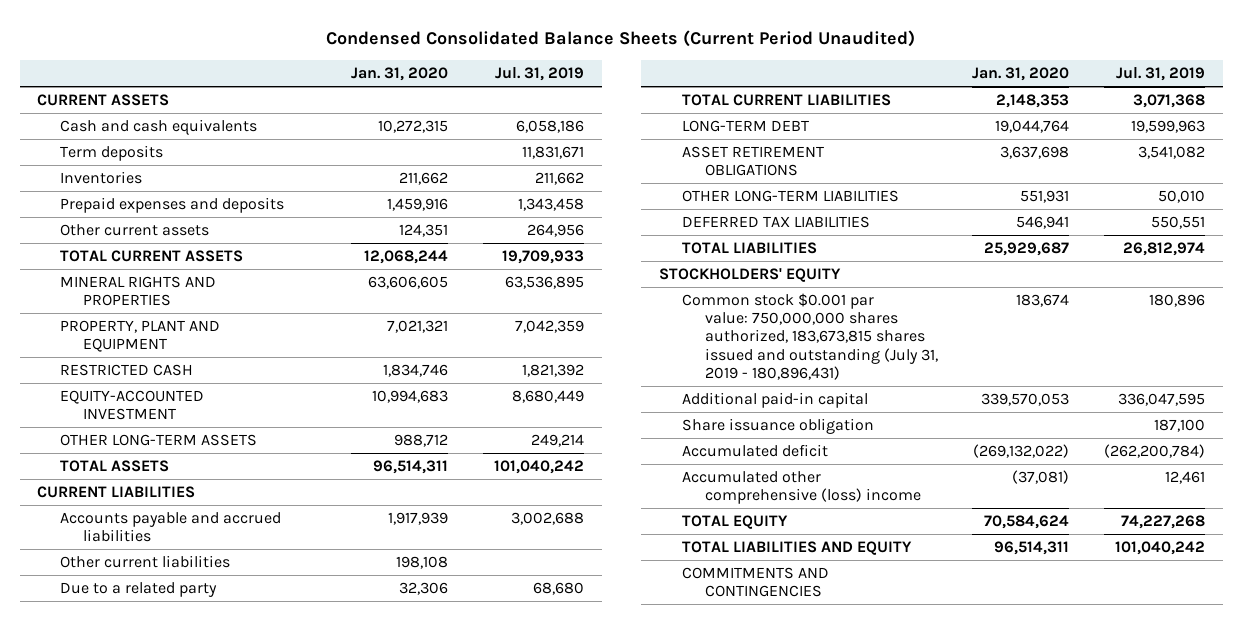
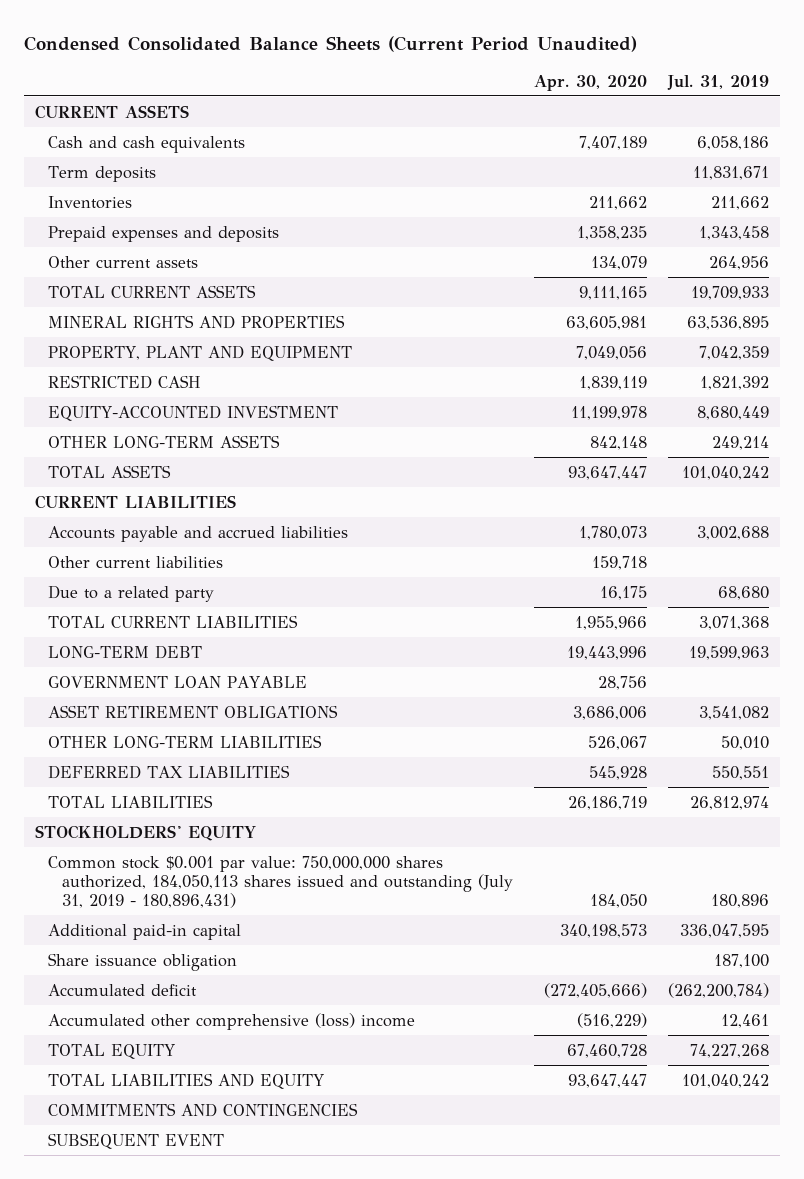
- | Jan. 31, 2020 | Jul. 31, 2019
+ | Apr. 30, 2020 | Jul. 31, 2019
+ GOVERNMENT LOAN PAYABLE | 28,756 |
- Common stock $0.001 par value: 750,000,000 shares authorized, 183,673,815 shares issued and outstanding (July 31, 2019 - 180,896,431) | 183,674 | 180,896
+ Common stock $0.001 par value: 750,000,000 shares authorized, 184,050,113 shares issued and outstanding (July 31, 2019 - 180,896,431) | 184,050 | 180,896
+ SUBSEQUENT EVENT

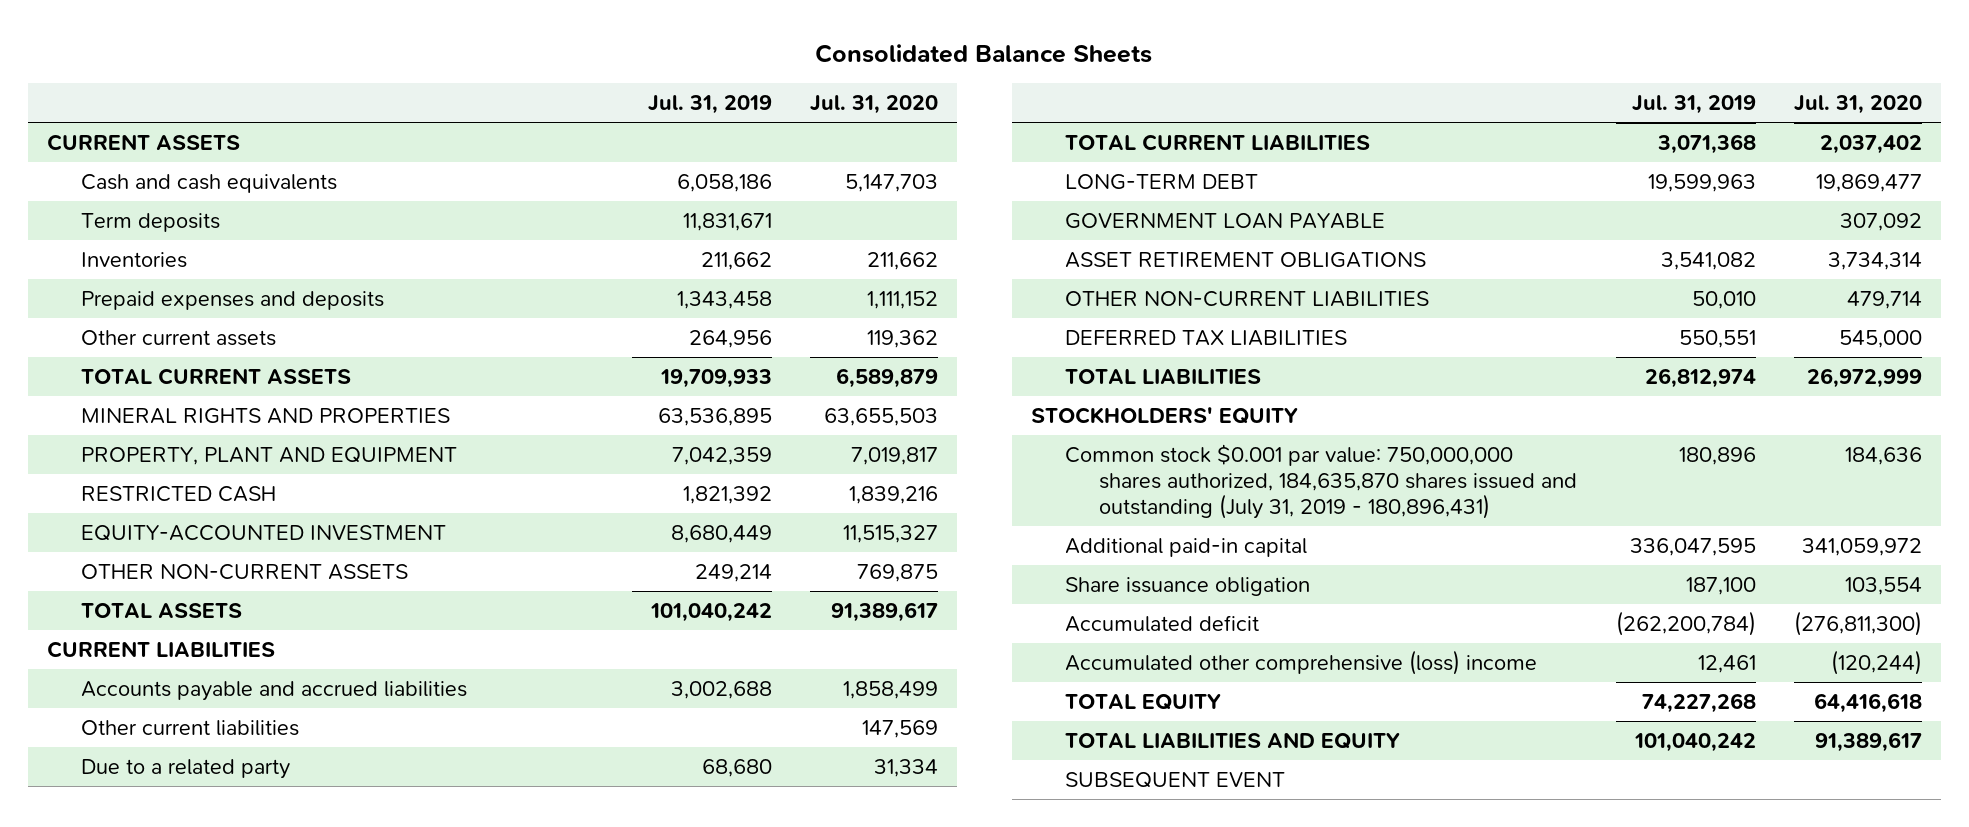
- Condensed Consolidated Balance Sheets (Current Period Unaudited)
+ Consolidated Balance Sheets
- | Apr. 30, 2020 | Jul. 31, 2019
+ | Jul. 31, 2019 | Jul. 31, 2020
- OTHER LONG-TERM ASSETS | 842,148 | 249,214
+ OTHER NON-CURRENT ASSETS | 249,214 | 769,875
- OTHER LONG-TERM LIABILITIES | 526,067 | 50,010
+ OTHER NON-CURRENT LIABILITIES | 50,010 | 479,714
- Common stock $0.001 par value: 750,000,000 shares authorized, 184,050,113 shares issued and outstanding (July 31, 2019 - 180,896,431) | 184,050 | 180,896
+ Common stock $0.001 par value: 750,000,000 shares authorized, 184,635,870 shares issued and outstanding (July 31, 2019 - 180,896,431) | 180,896 | 184,636
- COMMITMENTS AND CONTINGENCIES

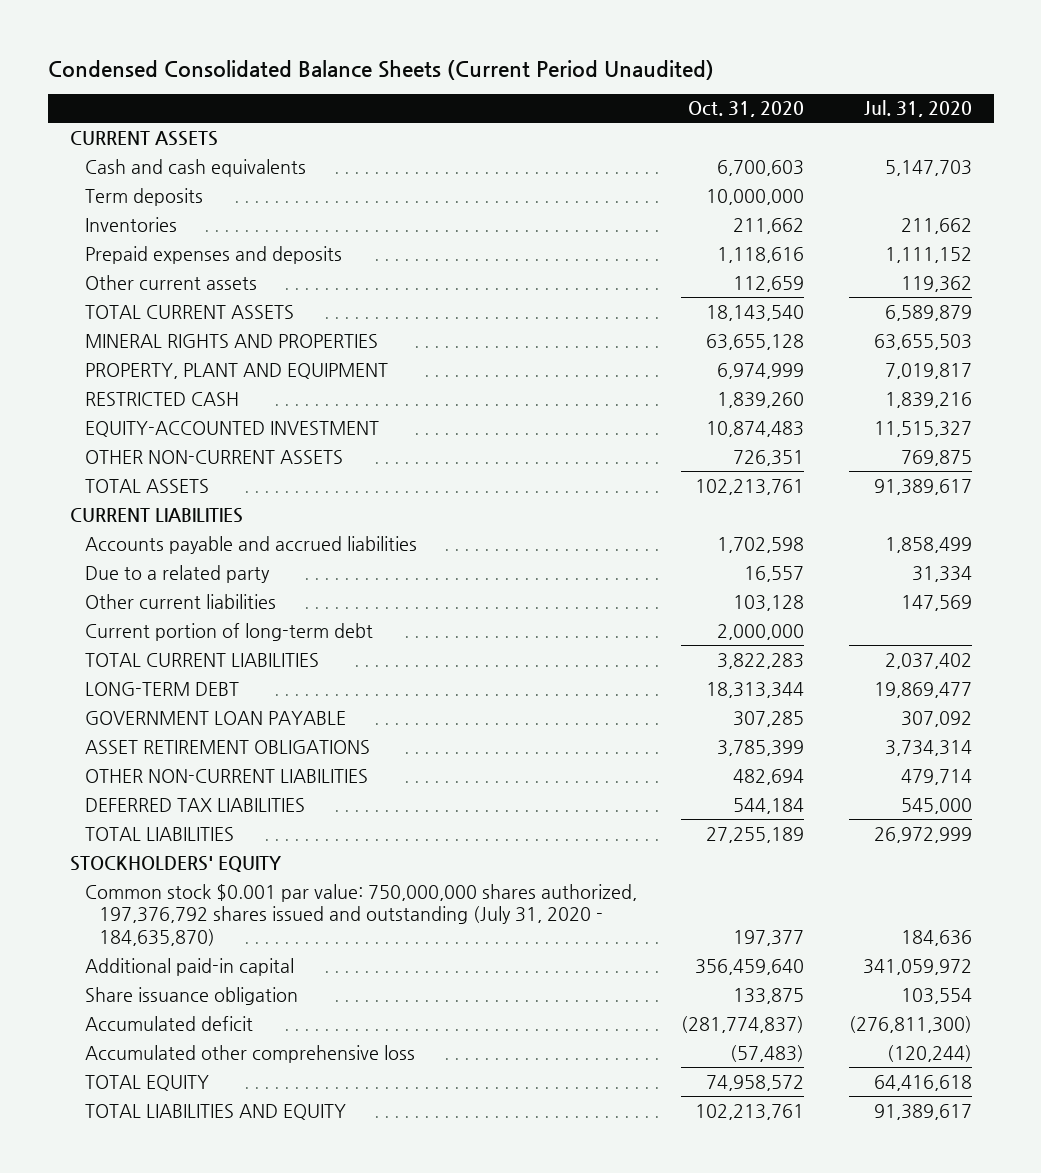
- Consolidated Balance Sheets
+ Condensed Consolidated Balance Sheets (Current Period Unaudited)
- | Jul. 31, 2019 | Jul. 31, 2020
+ | Oct. 31, 2020 | Jul. 31, 2020
moved down: Other current liabilities | 103,128 | 147,569
+ Current portion of long-term debt | 2,000,000 |
- Common stock $0.001 par value: 750,000,000 shares authorized, 184,635,870 shares issued and outstanding (July 31, 2019 - 180,896,431) | 180,896 | 184,636
+ Common stock $0.001 par value: 750,000,000 shares authorized, 197,376,792 shares issued and outstanding (July 31, 2020 - 184,635,870) | 197,377 | 184,636
- Accumulated other comprehensive (loss) income | 12,461 | (120,244)
+ Accumulated other comprehensive loss | (57,483) | (120,244)
- SUBSEQUENT EVENT

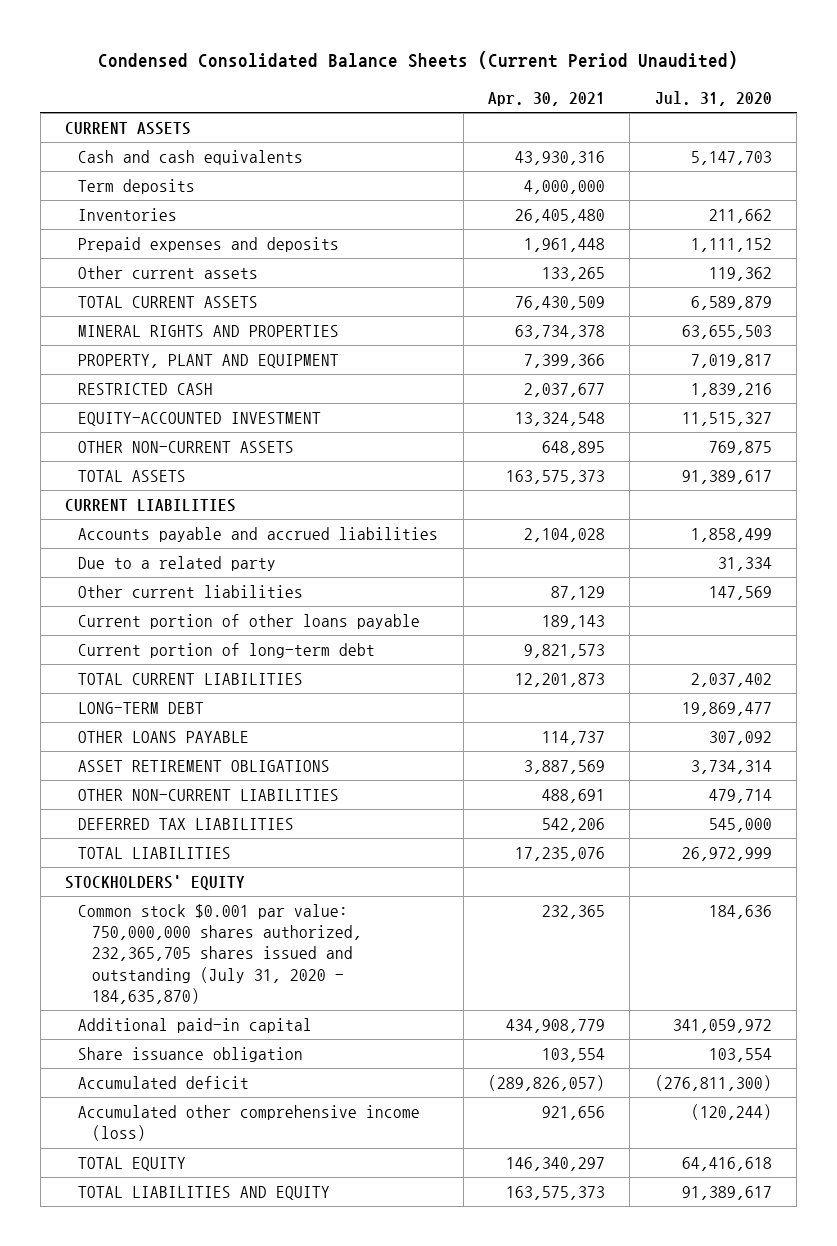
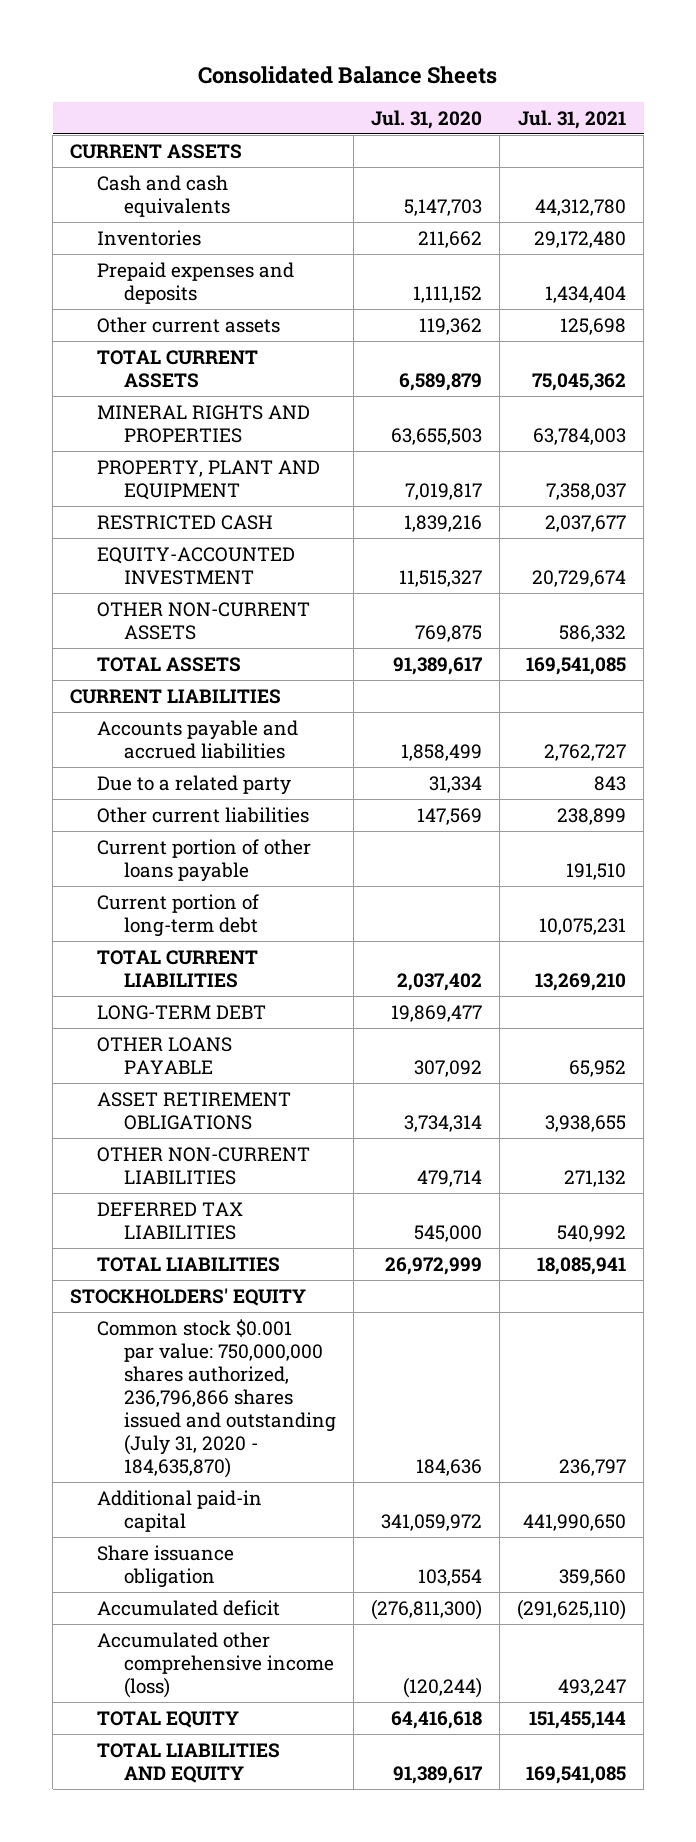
- Condensed Consolidated Balance Sheets (Current Period Unaudited)
+ Consolidated Balance Sheets
- | Apr. 30, 2021 | Jul. 31, 2020
+ | Jul. 31, 2020 | Jul. 31, 2021
- Term deposits | 4,000,000 |
- Common stock $0.001 par value: 750,000,000 shares authorized, 232,365,705 shares issued and outstanding (July 31, 2020 - 184,635,870) | 232,365 | 184,636
+ Common stock $0.001 par value: 750,000,000 shares authorized, 236,796,866 shares issued and outstanding (July 31, 2020 - 184,635,870) | 184,636 | 236,797

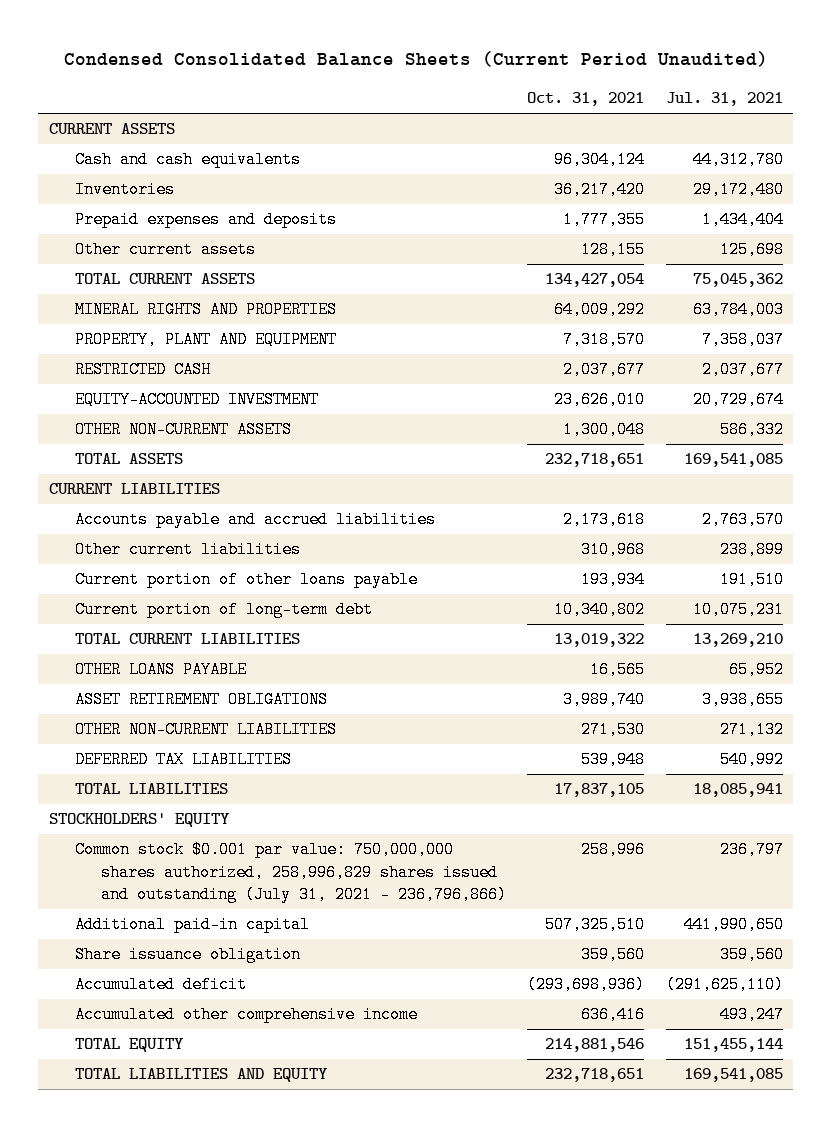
- Consolidated Balance Sheets
+ Condensed Consolidated Balance Sheets (Current Period Unaudited)
- | Jul. 31, 2020 | Jul. 31, 2021
+ | Oct. 31, 2021 | Jul. 31, 2021
- Accounts payable and accrued liabilities | 1,858,499 | 2,762,727
- Due to a related party | 31,334 | 843
+ Accounts payable and accrued liabilities | 2,173,618 | 2,763,570
- LONG-TERM DEBT | 19,869,477 |
- Common stock $0.001 par value: 750,000,000 shares authorized, 236,796,866 shares issued and outstanding (July 31, 2020 - 184,635,870) | 184,636 | 236,797
+ Common stock $0.001 par value: 750,000,000 shares authorized, 258,996,829 shares issued and outstanding (July 31, 2021 - 236,796,866) | 258,996 | 236,797
- Accumulated other comprehensive income (loss) | (120,244) | 493,247
+ Accumulated other comprehensive income | 636,416 | 493,247

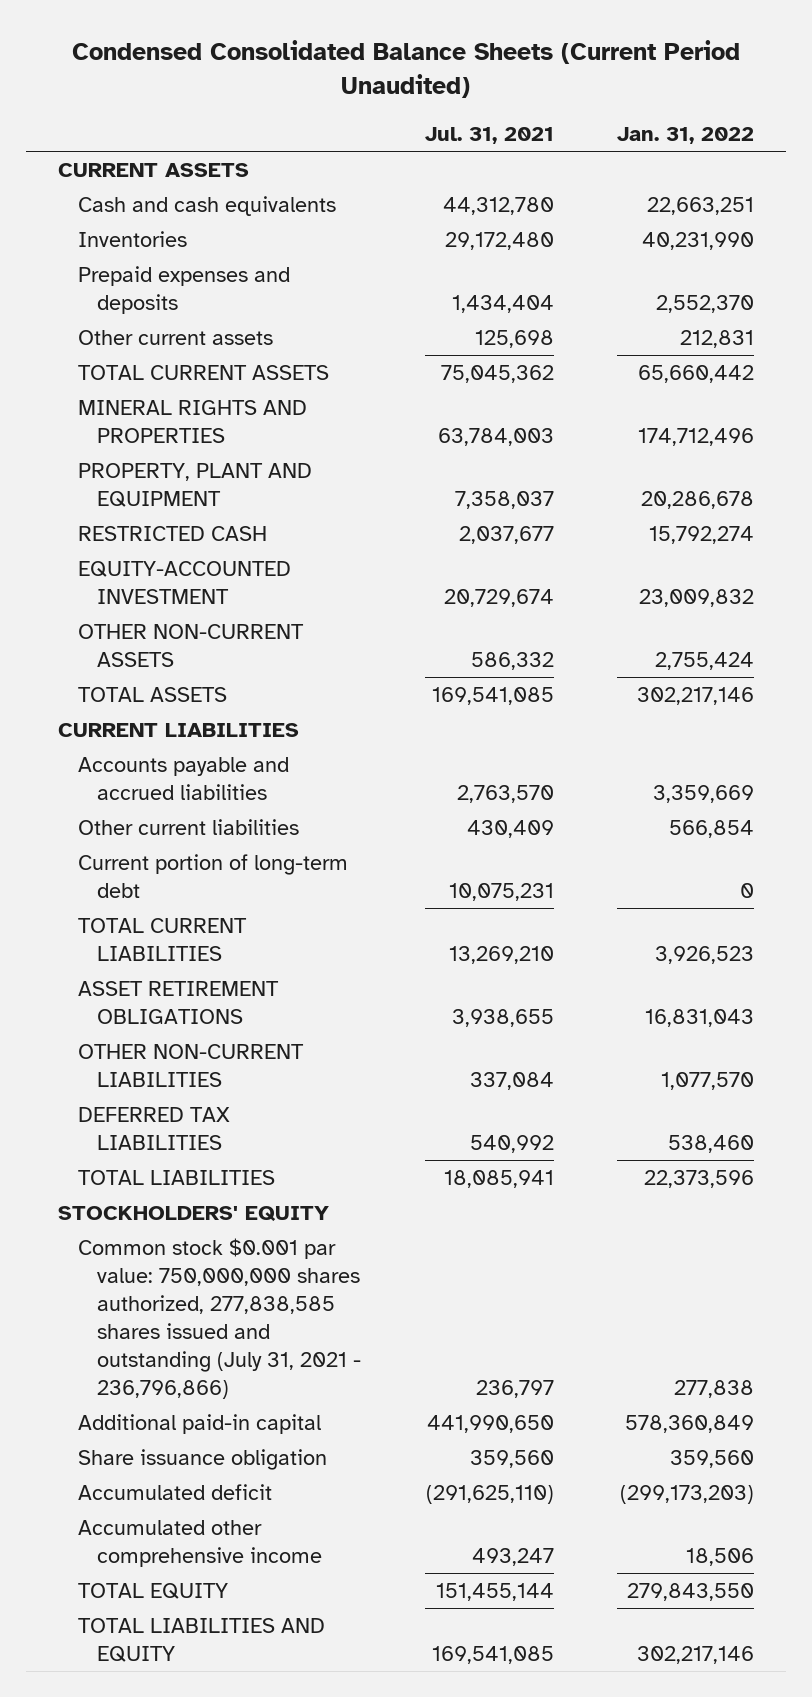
- | Oct. 31, 2021 | Jul. 31, 2021
+ | Jul. 31, 2021 | Jan. 31, 2022
- Other current liabilities | 310,968 | 238,899
- Current portion of other loans payable | 193,934 | 191,510
+ Other current liabilities | 430,409 | 566,854
- OTHER LOANS PAYABLE | 16,565 | 65,952
- OTHER NON-CURRENT LIABILITIES | 271,530 | 271,132
+ OTHER NON-CURRENT LIABILITIES | 337,084 | 1,077,570
- Common stock $0.001 par value: 750,000,000 shares authorized, 258,996,829 shares issued and outstanding (July 31, 2021 - 236,796,866) | 258,996 | 236,797
+ Common stock $0.001 par value: 750,000,000 shares authorized, 277,838,585 shares issued and outstanding (July 31, 2021 - 236,796,866) | 236,797 | 277,838

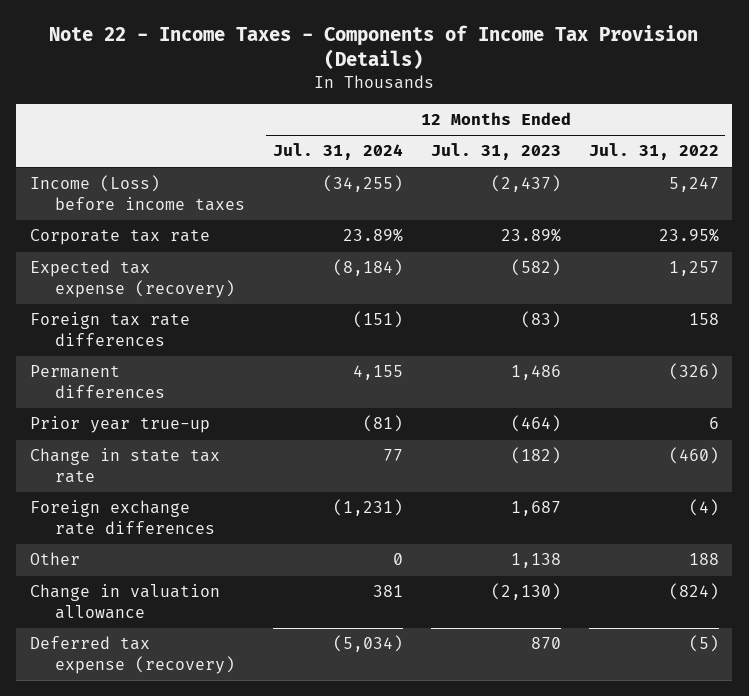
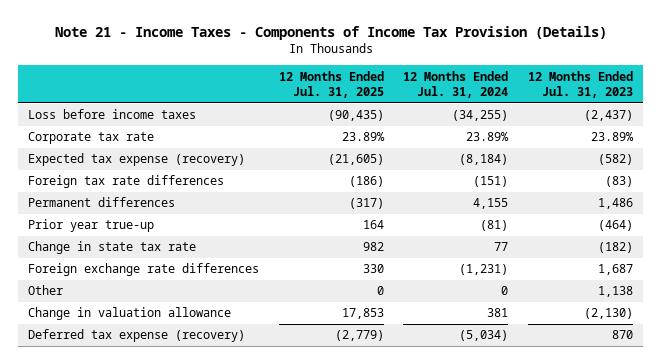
- Note 22 - Income Taxes - Components of Income Tax Provision (Details)
+ Note 21 - Income Taxes - Components of Income Tax Provision (Details)
- | 12 Months Ended Jul. 31, 2024 | 12 Months Ended Jul. 31, 2023 | 12 Months Ended Jul. 31, 2022
+ | 12 Months Ended Jul. 31, 2025 | 12 Months Ended Jul. 31, 2024 | 12 Months Ended Jul. 31, 2023
- Income (Loss) before income taxes | (34,255) | (2,437) | 5,247
+ Loss before income taxes | (90,435) | (34,255) | (2,437)

